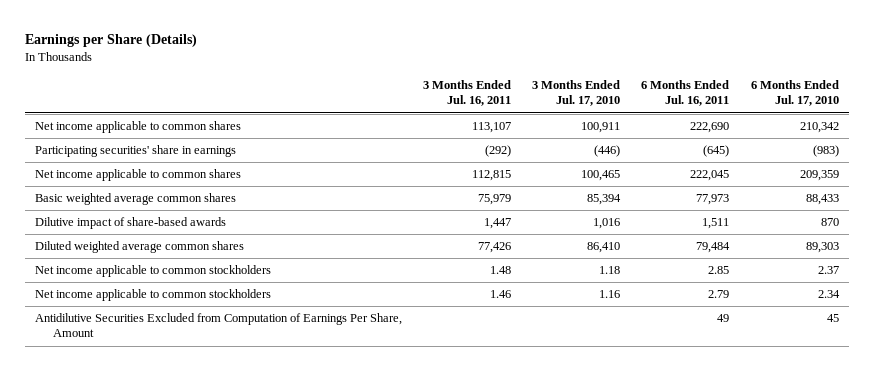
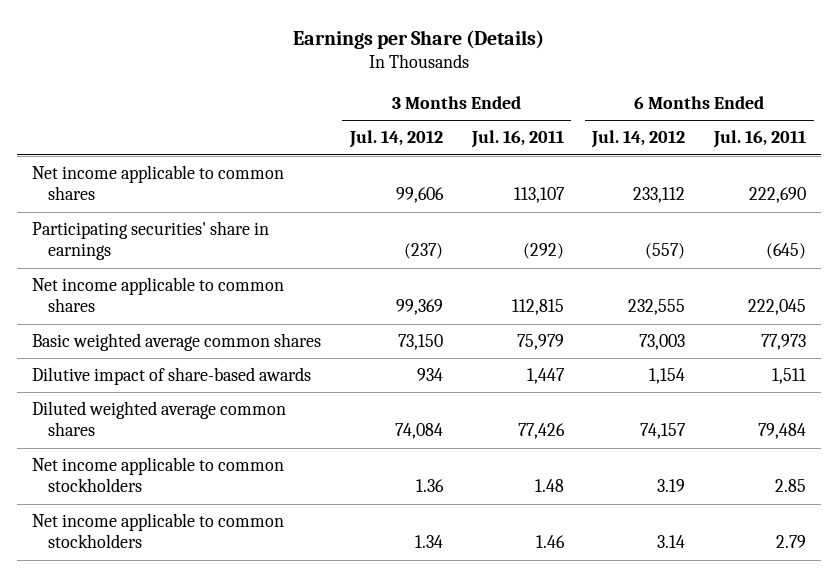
- | 3 Months Ended Jul. 16, 2011 | 3 Months Ended Jul. 17, 2010 | 6 Months Ended Jul. 16, 2011 | 6 Months Ended Jul. 17, 2010
+ | 3 Months Ended Jul. 14, 2012 | 3 Months Ended Jul. 16, 2011 | 6 Months Ended Jul. 14, 2012 | 6 Months Ended Jul. 16, 2011
- Antidilutive Securities Excluded from Computation of Earnings Per Share, Amount | | | 49 | 45

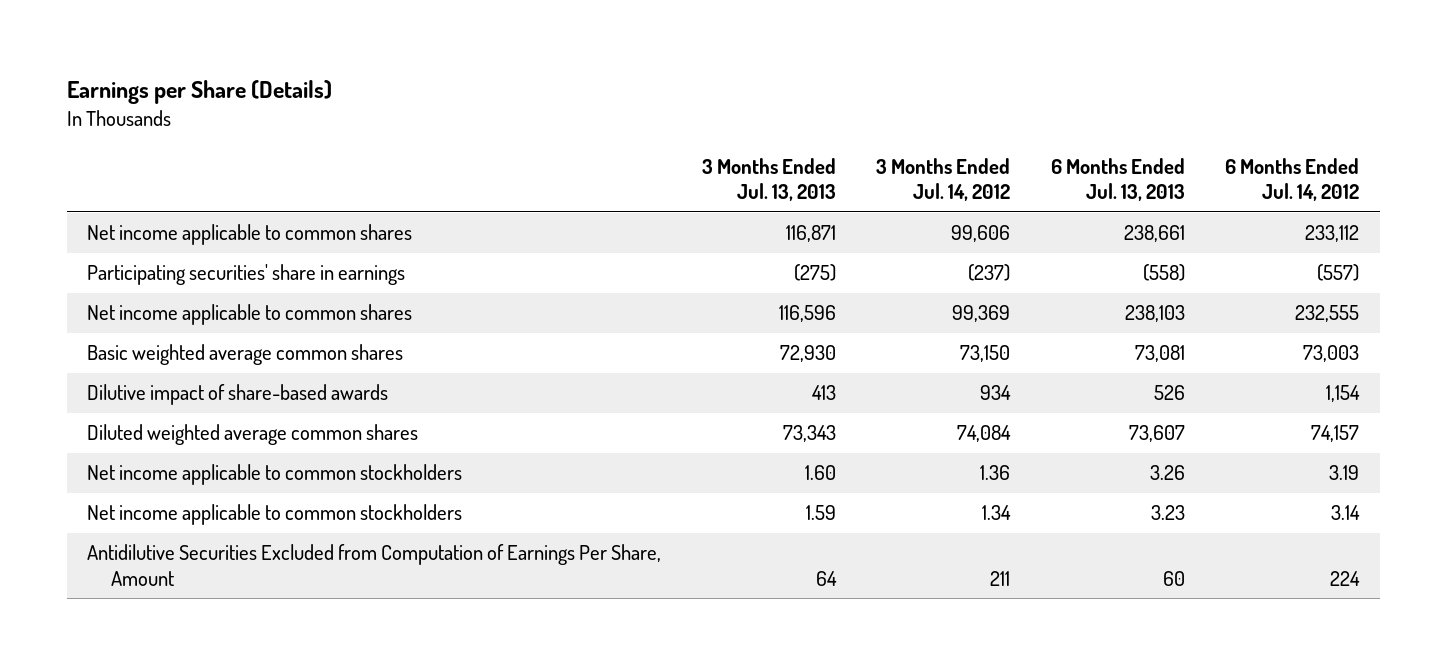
- | 3 Months Ended Jul. 14, 2012 | 3 Months Ended Jul. 16, 2011 | 6 Months Ended Jul. 14, 2012 | 6 Months Ended Jul. 16, 2011
+ | 3 Months Ended Jul. 13, 2013 | 3 Months Ended Jul. 14, 2012 | 6 Months Ended Jul. 13, 2013 | 6 Months Ended Jul. 14, 2012
+ Antidilutive Securities Excluded from Computation of Earnings Per Share, Amount | 64 | 211 | 60 | 224

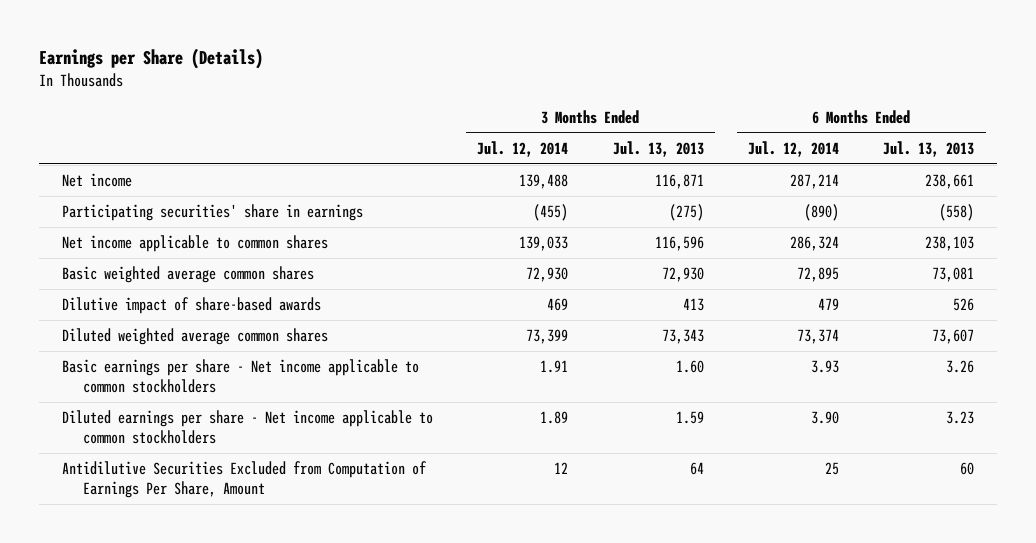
- | 3 Months Ended Jul. 13, 2013 | 3 Months Ended Jul. 14, 2012 | 6 Months Ended Jul. 13, 2013 | 6 Months Ended Jul. 14, 2012
+ | 3 Months Ended Jul. 12, 2014 | 3 Months Ended Jul. 13, 2013 | 6 Months Ended Jul. 12, 2014 | 6 Months Ended Jul. 13, 2013
- Net income applicable to common shares | 116,871 | 99,606 | 238,661 | 233,112
+ Net income | 139,488 | 116,871 | 287,214 | 238,661
- Net income applicable to common stockholders | 1.60 | 1.36 | 3.26 | 3.19
- Net income applicable to common stockholders | 1.59 | 1.34 | 3.23 | 3.14
+ Basic earnings per share - Net income applicable to common stockholders | 1.91 | 1.60 | 3.93 | 3.26
+ Diluted earnings per share - Net income applicable to common stockholders | 1.89 | 1.59 | 3.90 | 3.23

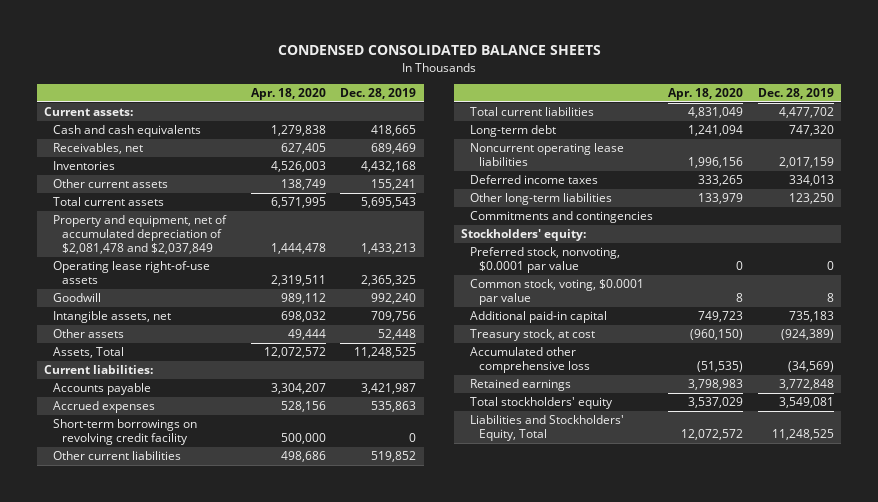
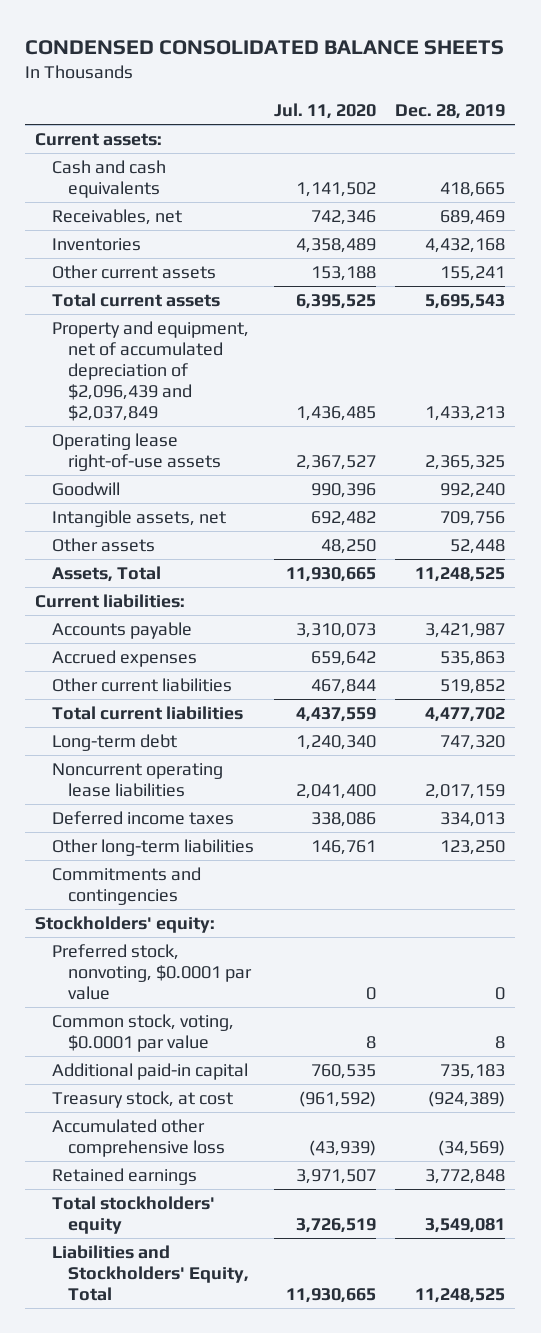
- | Apr. 18, 2020 | Dec. 28, 2019
+ | Jul. 11, 2020 | Dec. 28, 2019
- Property and equipment, net of accumulated depreciation of $2,081,478 and $2,037,849 | 1,444,478 | 1,433,213
+ Property and equipment, net of accumulated depreciation of $2,096,439 and $2,037,849 | 1,436,485 | 1,433,213
- Short-term borrowings on revolving credit facility | 500,000 | 0

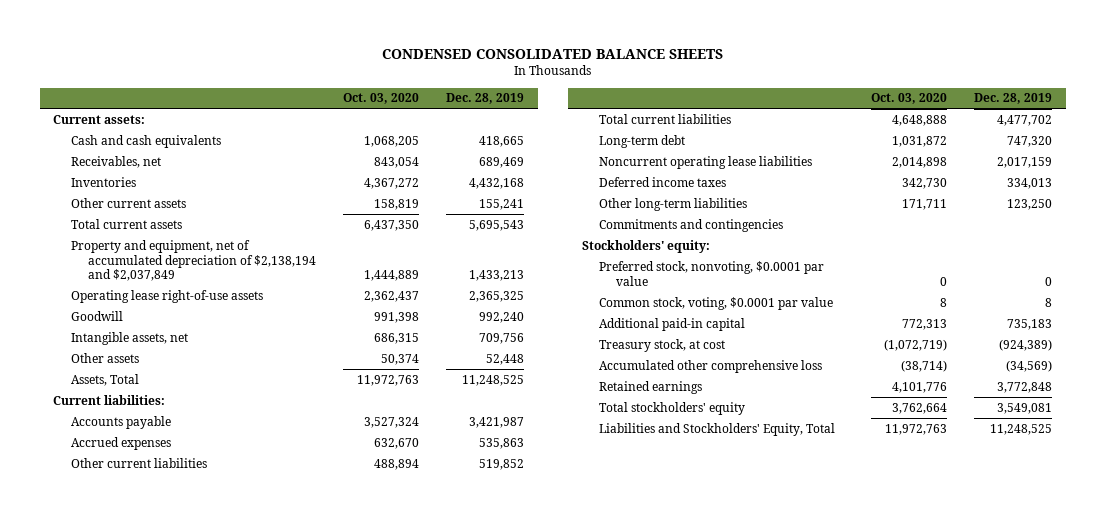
- | Jul. 11, 2020 | Dec. 28, 2019
+ | Oct. 03, 2020 | Dec. 28, 2019
- Property and equipment, net of accumulated depreciation of $2,096,439 and $2,037,849 | 1,436,485 | 1,433,213
+ Property and equipment, net of accumulated depreciation of $2,138,194 and $2,037,849 | 1,444,889 | 1,433,213

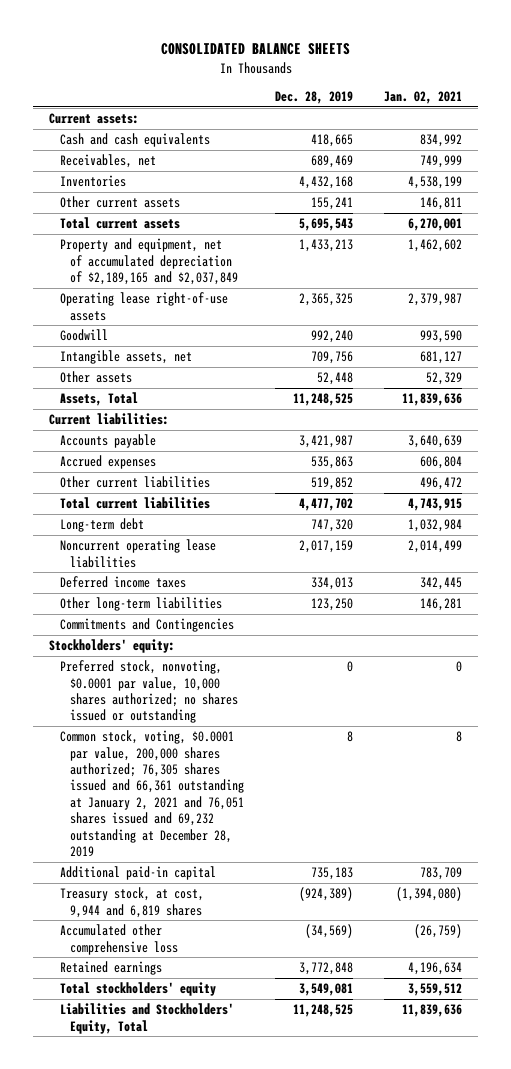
- CONDENSED CONSOLIDATED BALANCE SHEETS
+ CONSOLIDATED BALANCE SHEETS
- | Oct. 03, 2020 | Dec. 28, 2019
+ | Dec. 28, 2019 | Jan. 02, 2021
- Property and equipment, net of accumulated depreciation of $2,138,194 and $2,037,849 | 1,444,889 | 1,433,213
+ Property and equipment, net of accumulated depreciation of $2,189,165 and $2,037,849 | 1,433,213 | 1,462,602
- Commitments and contingencies
+ Commitments and Contingencies
- Preferred stock, nonvoting, $0.0001 par value | 0 | 0
- Common stock, voting, $0.0001 par value | 8 | 8
+ Preferred stock, nonvoting, $0.0001 par value, 10,000 shares authorized; no shares issued or outstanding | 0 | 0
+ Common stock, voting, $0.0001 par value, 200,000 shares authorized; 76,305 shares issued and 66,361 outstanding at January 2, 2021 and 76,051 shares issued and 69,232 outstanding at December 28, 2019 | 8 | 8
- Treasury stock, at cost | (1,072,719) | (924,389)
+ Treasury stock, at cost, 9,944 and 6,819 shares | (924,389) | (1,394,080)

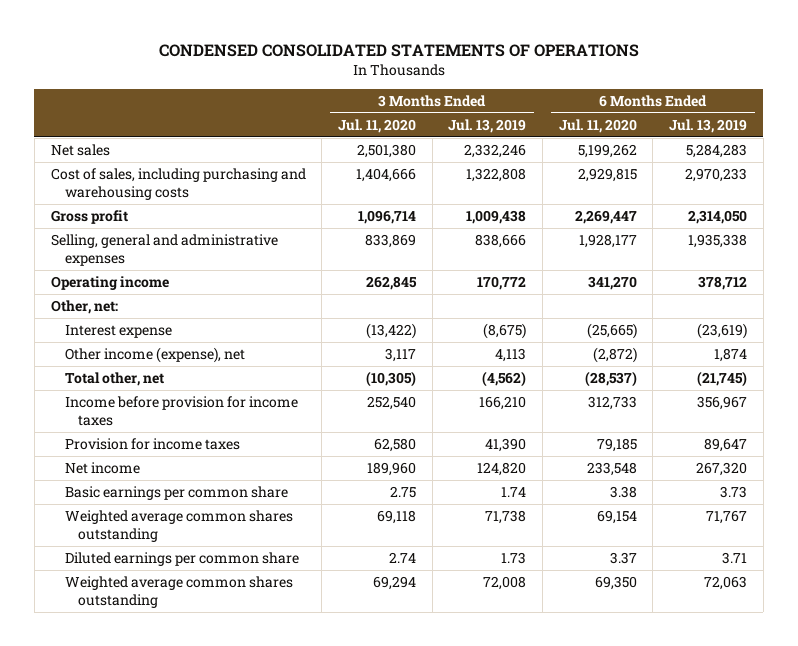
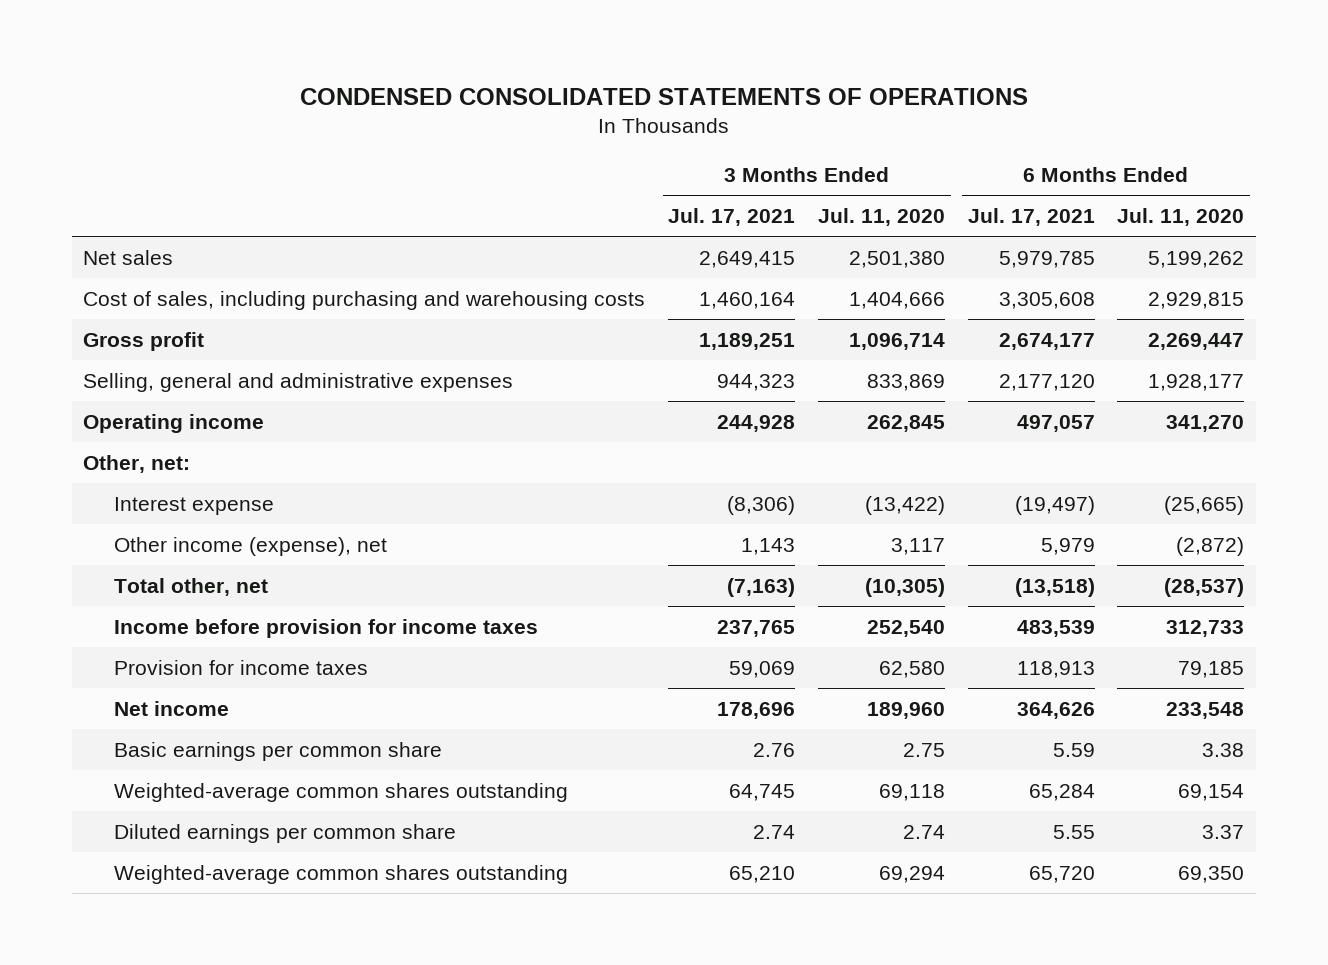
- | 3 Months Ended Jul. 11, 2020 | 3 Months Ended Jul. 13, 2019 | 6 Months Ended Jul. 11, 2020 | 6 Months Ended Jul. 13, 2019
+ | 3 Months Ended Jul. 17, 2021 | 3 Months Ended Jul. 11, 2020 | 6 Months Ended Jul. 17, 2021 | 6 Months Ended Jul. 11, 2020
- Weighted average common shares outstanding | 69,118 | 71,738 | 69,154 | 71,767
+ Weighted-average common shares outstanding | 64,745 | 69,118 | 65,284 | 69,154
- Weighted average common shares outstanding | 69,294 | 72,008 | 69,350 | 72,063
+ Weighted-average common shares outstanding | 65,210 | 69,294 | 65,720 | 69,350

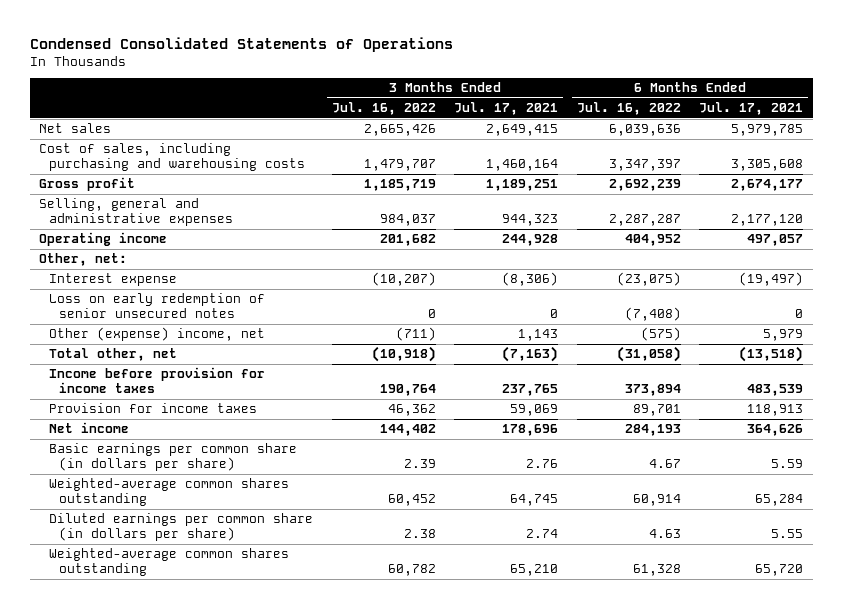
- CONDENSED CONSOLIDATED STATEMENTS OF OPERATIONS
+ Condensed Consolidated Statements of Operations
- | 3 Months Ended Jul. 17, 2021 | 3 Months Ended Jul. 11, 2020 | 6 Months Ended Jul. 17, 2021 | 6 Months Ended Jul. 11, 2020
+ | 3 Months Ended Jul. 16, 2022 | 3 Months Ended Jul. 17, 2021 | 6 Months Ended Jul. 16, 2022 | 6 Months Ended Jul. 17, 2021
- Other income (expense), net | 1,143 | 3,117 | 5,979 | (2,872)
+ Loss on early redemption of senior unsecured notes | 0 | 0 | (7,408) | 0
+ Other (expense) income, net | (711) | 1,143 | (575) | 5,979
- Basic earnings per common share | 2.76 | 2.75 | 5.59 | 3.38
+ Basic earnings per common share (in dollars per share) | 2.39 | 2.76 | 4.67 | 5.59
- Diluted earnings per common share | 2.74 | 2.74 | 5.55 | 3.37
+ Diluted earnings per common share (in dollars per share) | 2.38 | 2.74 | 4.63 | 5.55

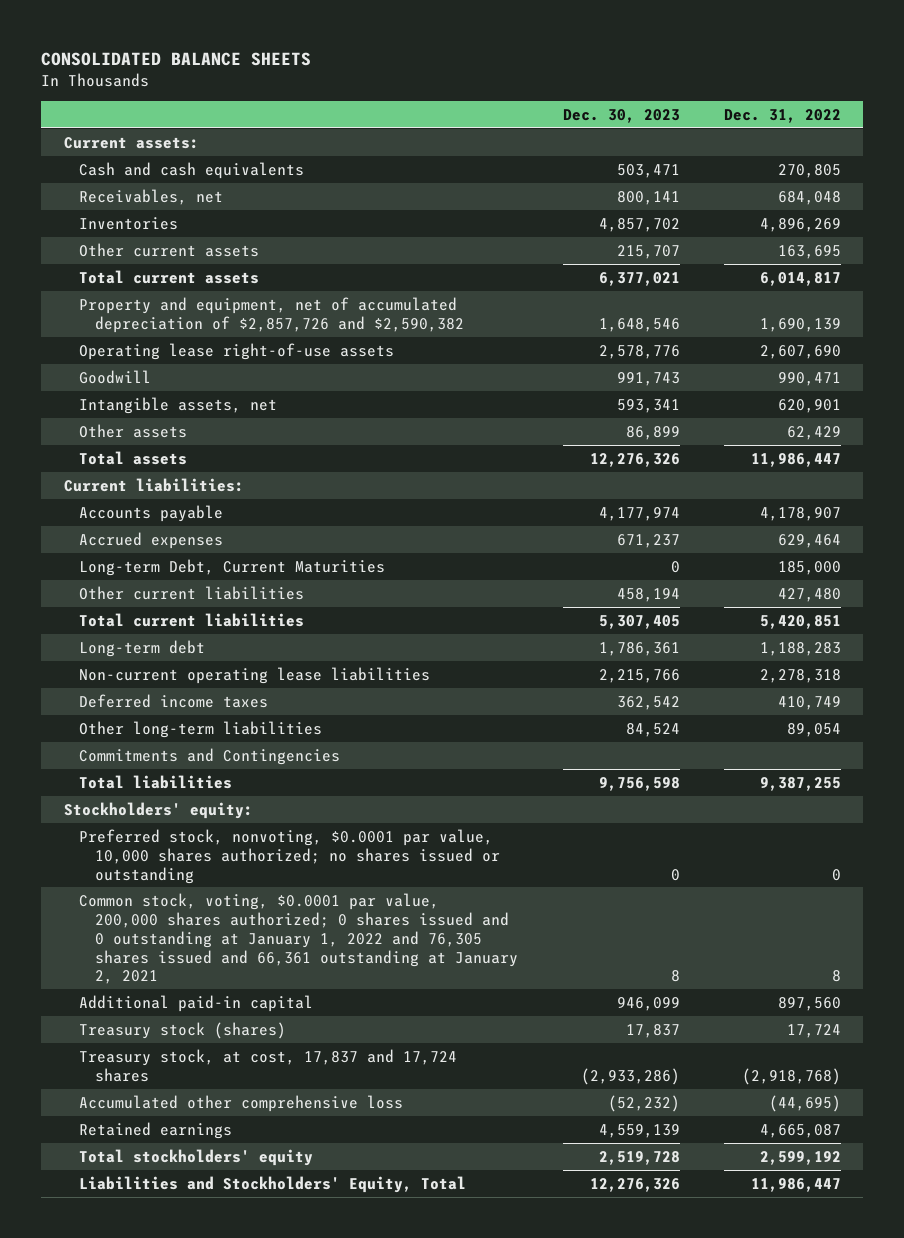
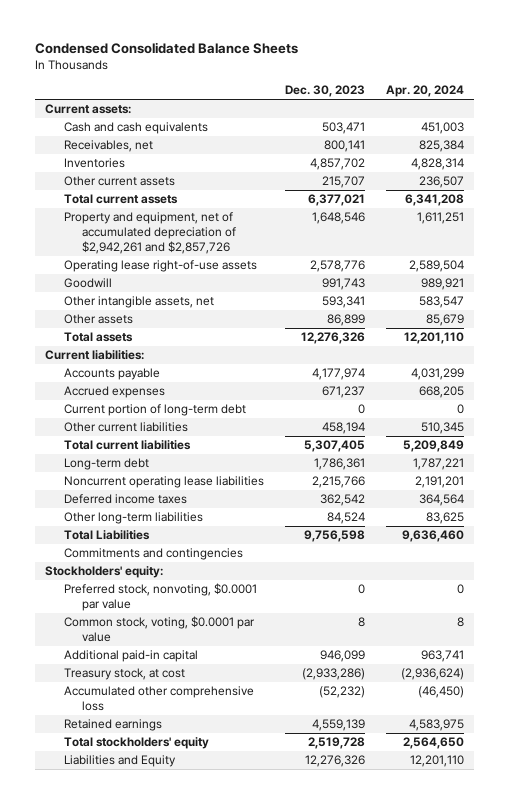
- CONSOLIDATED BALANCE SHEETS
+ Condensed Consolidated Balance Sheets
- | Dec. 30, 2023 | Dec. 31, 2022
+ | Dec. 30, 2023 | Apr. 20, 2024
- Property and equipment, net of accumulated depreciation of $2,857,726 and $2,590,382 | 1,648,546 | 1,690,139
+ Property and equipment, net of accumulated depreciation of $2,942,261 and $2,857,726 | 1,648,546 | 1,611,251
- Intangible assets, net | 593,341 | 620,901
+ Other intangible assets, net | 593,341 | 583,547
- Long-term Debt, Current Maturities | 0 | 185,000
+ Current portion of long-term debt | 0 | 0
- Non-current operating lease liabilities | 2,215,766 | 2,278,318
+ Noncurrent operating lease liabilities | 2,215,766 | 2,191,201
- Commitments and Contingencies
- Total liabilities | 9,756,598 | 9,387,255
+ Total Liabilities | 9,756,598 | 9,636,460
+ Commitments and contingencies
- Preferred stock, nonvoting, $0.0001 par value, 10,000 shares authorized; no shares issued or outstanding | 0 | 0
- Common stock, voting, $0.0001 par value, 200,000 shares authorized; 0 shares issued and 0 outstanding at January 1, 2022 and 76,305 shares issued and 66,361 outstanding at January 2, 2021 | 8 | 8
+ Preferred stock, nonvoting, $0.0001 par value | 0 | 0
+ Common stock, voting, $0.0001 par value | 8 | 8
- Treasury stock (shares) | 17,837 | 17,724
- Treasury stock, at cost, 17,837 and 17,724 shares | (2,933,286) | (2,918,768)
+ Treasury stock, at cost | (2,933,286) | (2,936,624)
- Liabilities and Stockholders' Equity, Total | 12,276,326 | 11,986,447
+ Liabilities and Equity | 12,276,326 | 12,201,110

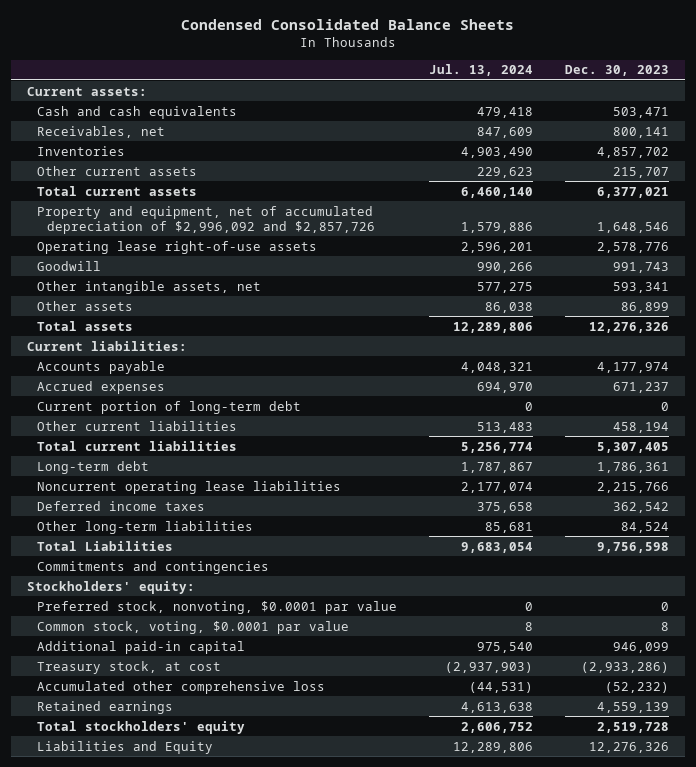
- | Dec. 30, 2023 | Apr. 20, 2024
+ | Jul. 13, 2024 | Dec. 30, 2023
- Property and equipment, net of accumulated depreciation of $2,942,261 and $2,857,726 | 1,648,546 | 1,611,251
+ Property and equipment, net of accumulated depreciation of $2,996,092 and $2,857,726 | 1,579,886 | 1,648,546

